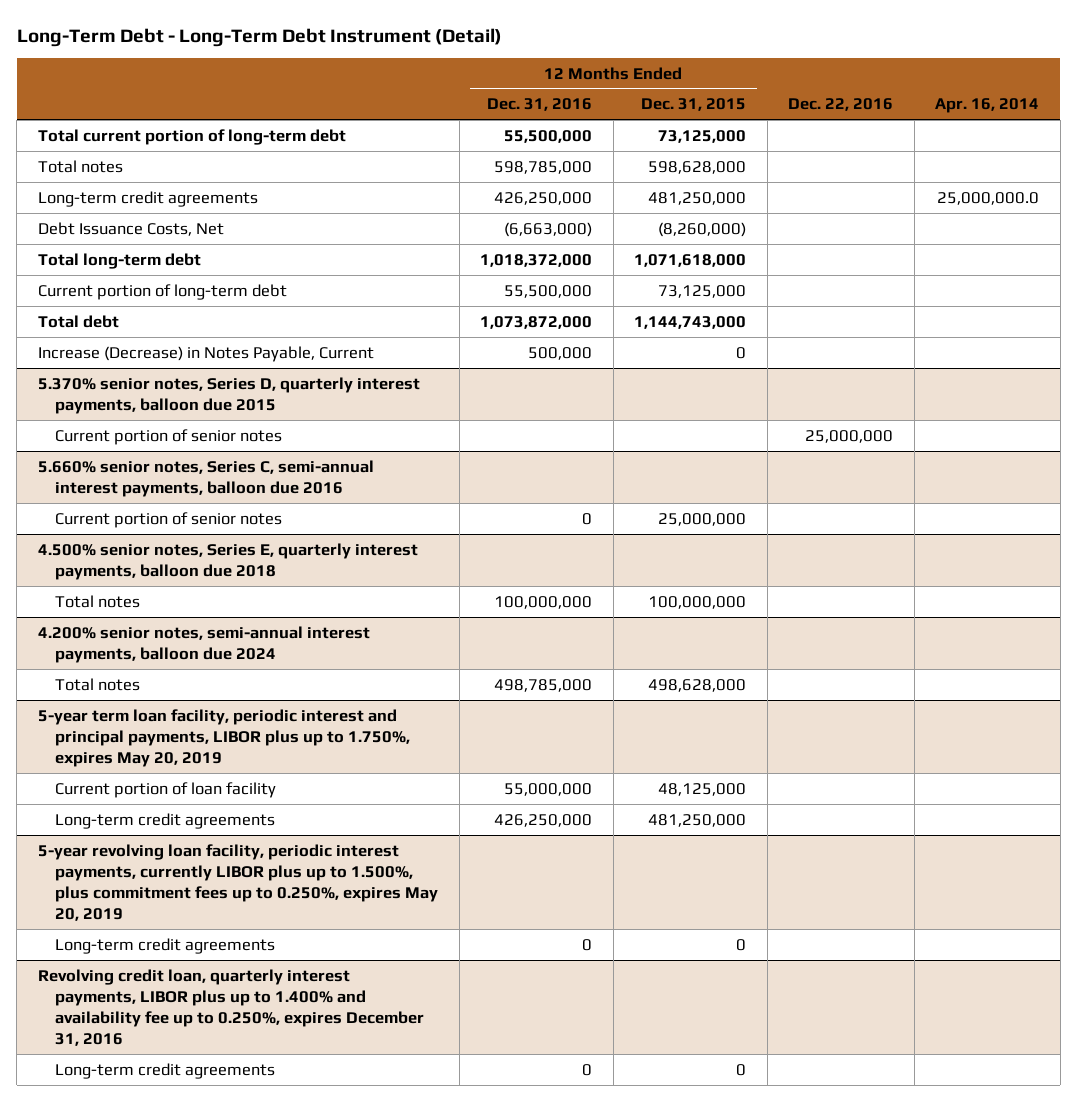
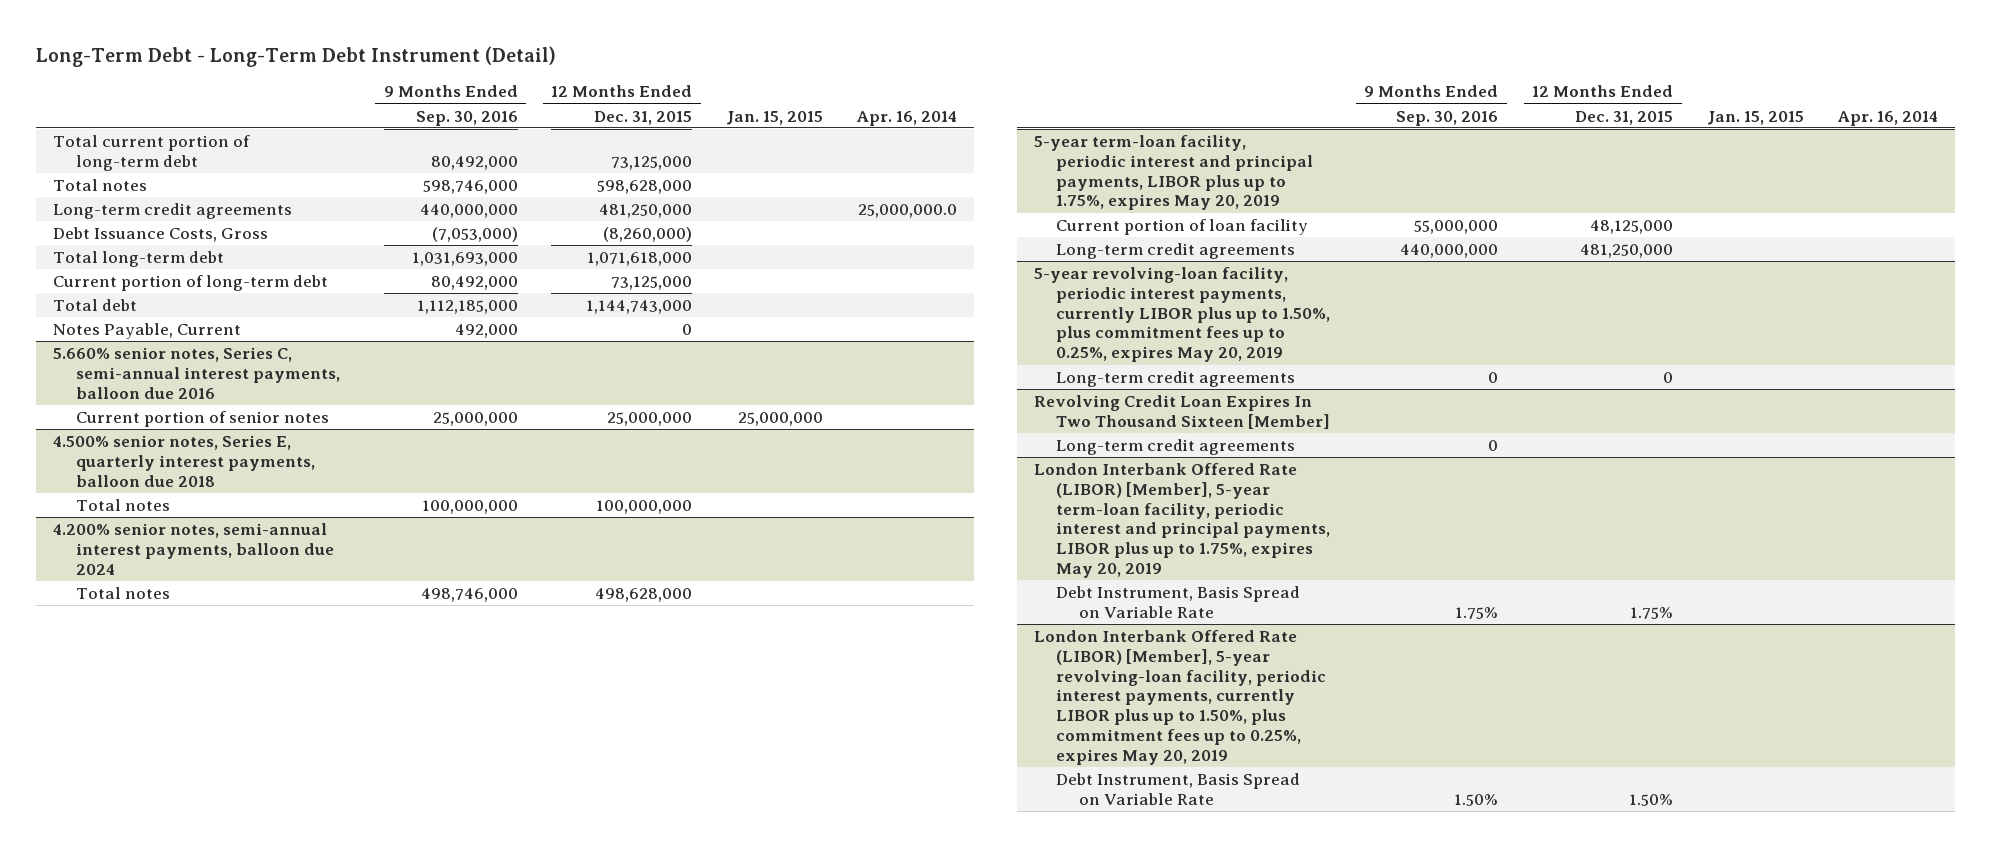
- | 12 Months Ended Dec. 31, 2016 | 12 Months Ended Dec. 31, 2015 | Dec. 22, 2016 | Apr. 16, 2014
+ | 9 Months Ended Sep. 30, 2016 | 12 Months Ended Dec. 31, 2015 | Jan. 15, 2015 | Apr. 16, 2014
- Debt Issuance Costs, Net | (6,663,000) | (8,260,000) | |
+ Debt Issuance Costs, Gross | (7,053,000) | (8,260,000) | |
- Increase (Decrease) in Notes Payable, Current | 500,000 | 0 | |
- 5.370% senior notes, Series D, quarterly interest payments, balloon due 2015
- Current portion of senior notes | | | 25,000,000 |
+ Notes Payable, Current | 492,000 | 0 | |
- 5-year term loan facility, periodic interest and principal payments, LIBOR plus up to 1.750%, expires May 20, 2019
+ 5-year term-loan facility, periodic interest and principal payments, LIBOR plus up to 1.75%, expires May 20, 2019
- 5-year revolving loan facility, periodic interest payments, currently LIBOR plus up to 1.500%, plus commitment fees up to 0.250%, expires May 20, 2019
- Long-term credit agreements | 0 | 0 | |
- Revolving credit loan, quarterly interest payments, LIBOR plus up to 1.400% and availability fee up to 0.250%, expires December 31, 2016
+ 5-year revolving-loan facility, periodic interest payments, currently LIBOR plus up to 1.50%, plus commitment fees up to 0.25%, expires May 20, 2019
+ Revolving Credit Loan Expires In Two Thousand Sixteen [Member]
+ Long-term credit agreements | 0 | | |
+ London Interbank Offered Rate (LIBOR) [Member], 5-year term-loan facility, periodic interest and principal payments, LIBOR plus up to 1.75%, expires May 20, 2019
+ Debt Instrument, Basis Spread on Variable Rate | 1.75% | 1.75% | |
+ London Interbank Offered Rate (LIBOR) [Member], 5-year revolving-loan facility, periodic interest payments, currently LIBOR plus up to 1.50%, plus commitment fees up to 0.25%, expires May 20, 2019
+ Debt Instrument, Basis Spread on Variable Rate | 1.50% | 1.50% | |

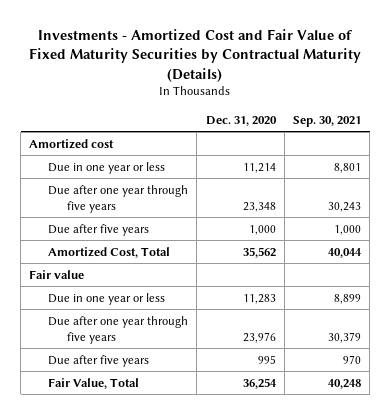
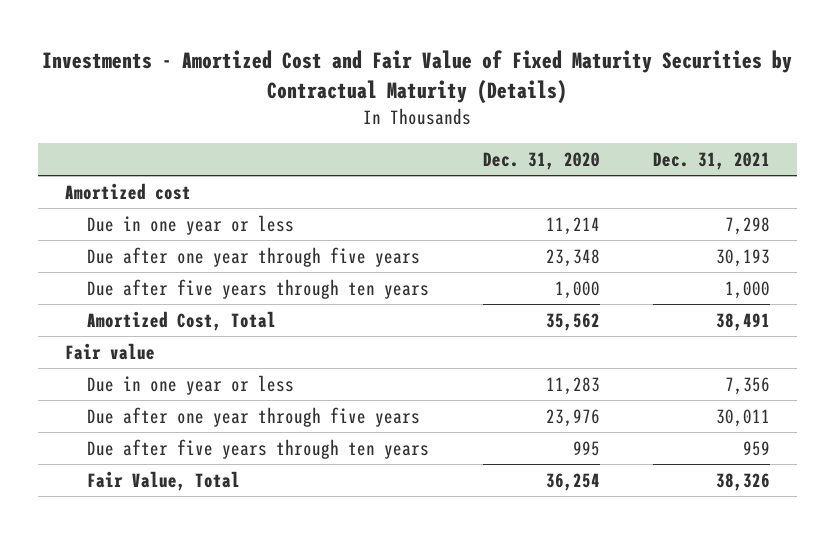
- | Dec. 31, 2020 | Sep. 30, 2021
+ | Dec. 31, 2020 | Dec. 31, 2021
- Due after five years | 1,000 | 1,000
+ Due after five years through ten years | 1,000 | 1,000
- Due after five years | 995 | 970
+ Due after five years through ten years | 995 | 959

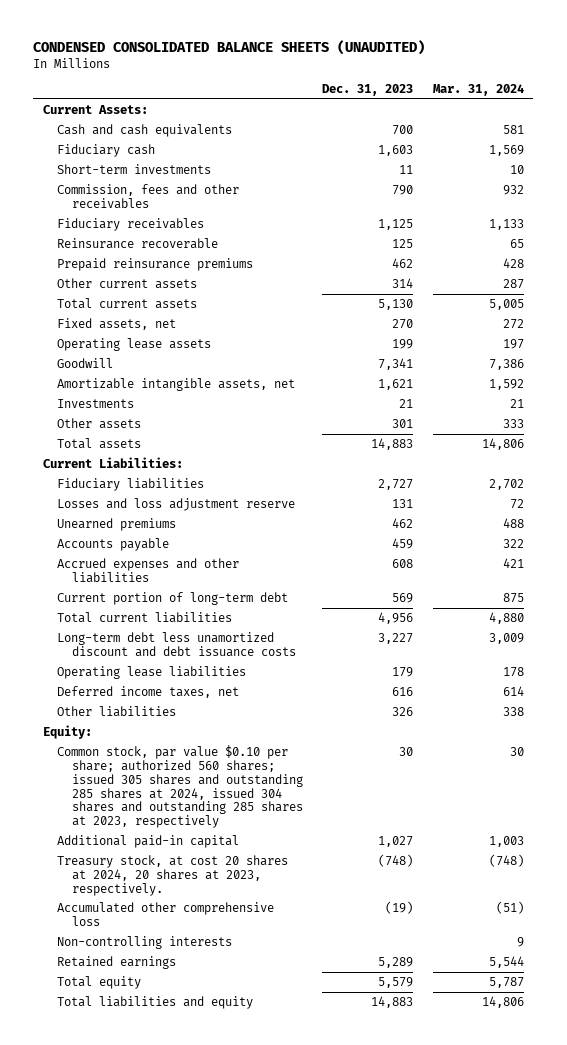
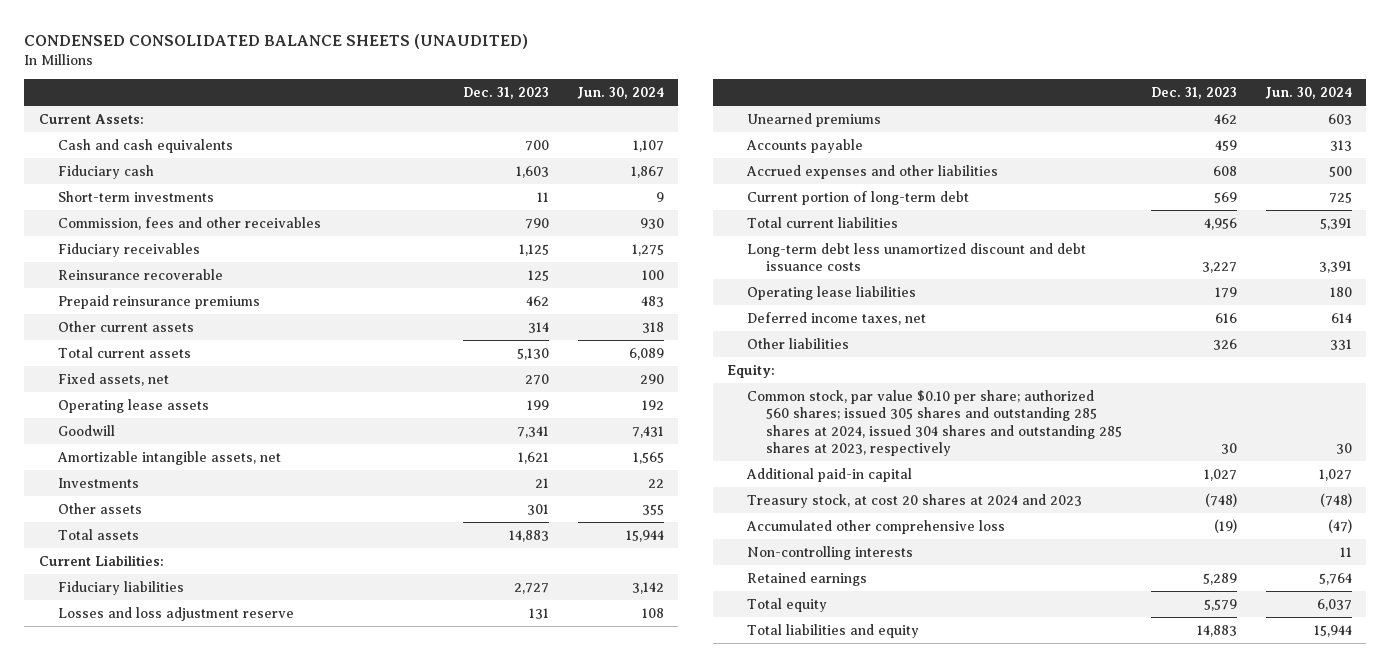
- | Dec. 31, 2023 | Mar. 31, 2024
+ | Dec. 31, 2023 | Jun. 30, 2024
- Treasury stock, at cost 20 shares at 2024, 20 shares at 2023, respectively. | (748) | (748)
+ Treasury stock, at cost 20 shares at 2024 and 2023 | (748) | (748)

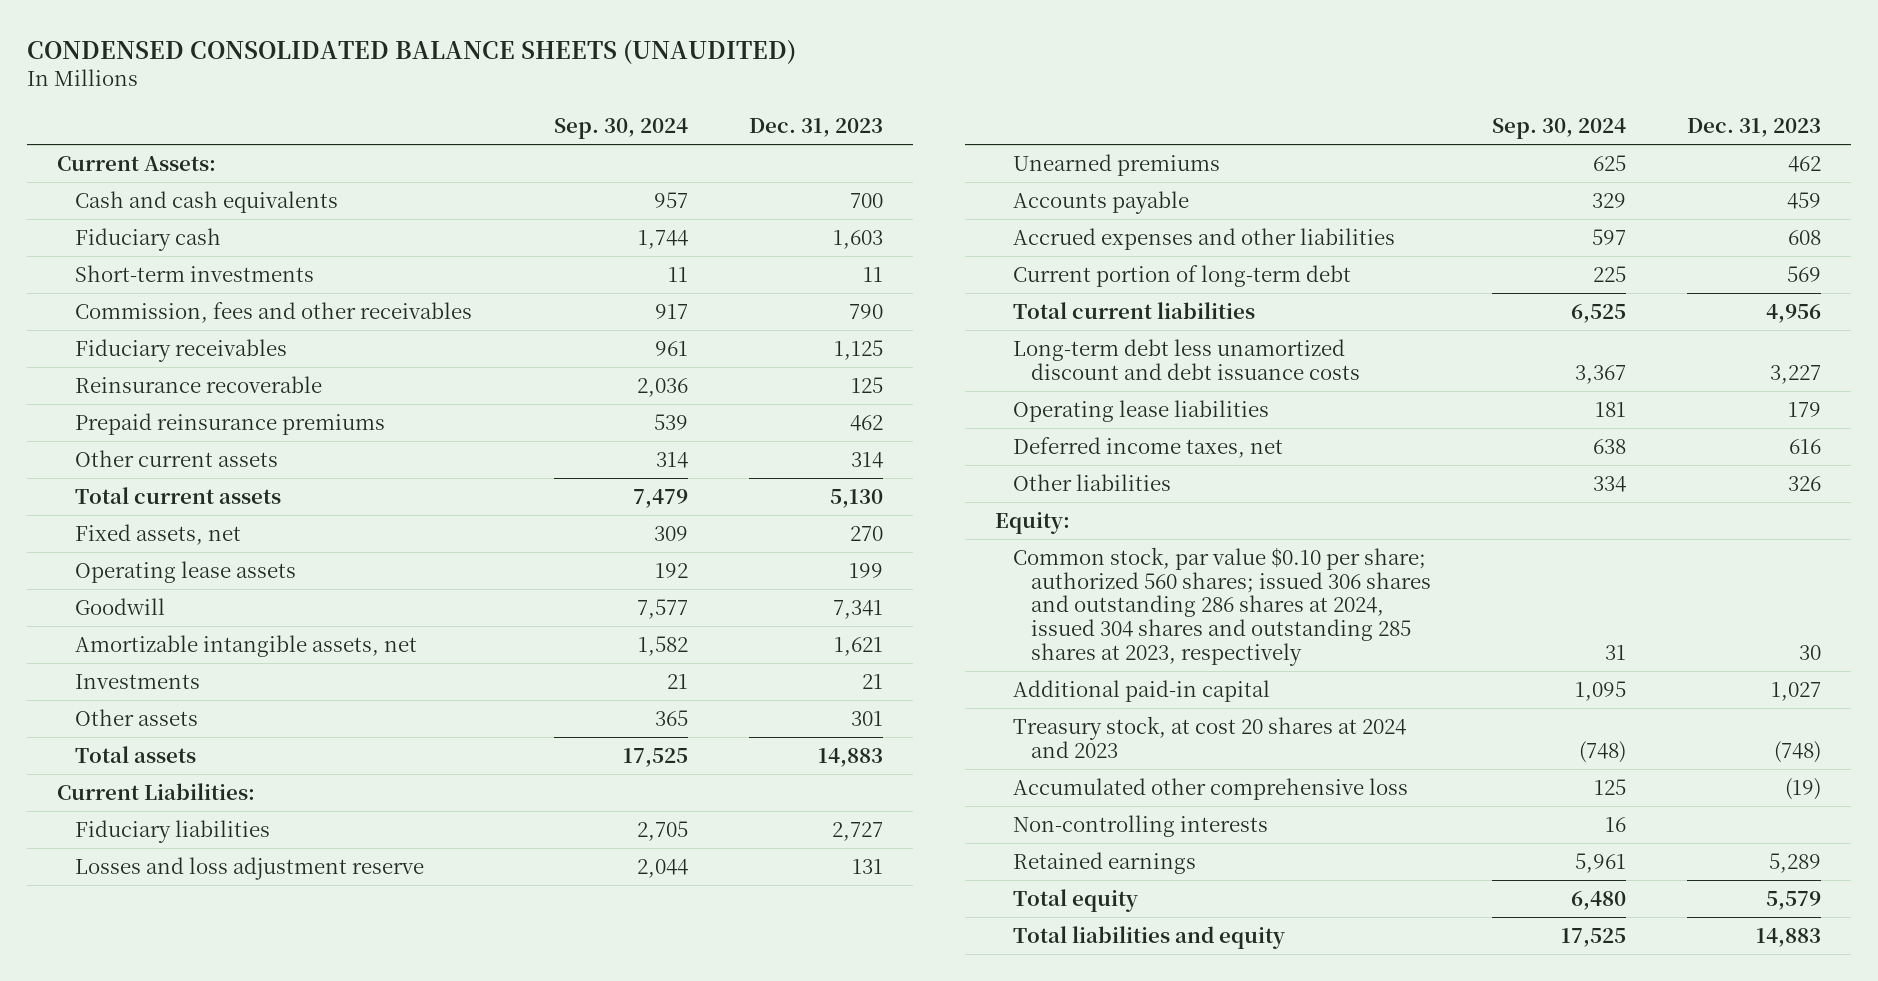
- | Dec. 31, 2023 | Jun. 30, 2024
+ | Sep. 30, 2024 | Dec. 31, 2023
- Common stock, par value $0.10 per share; authorized 560 shares; issued 305 shares and outstanding 285 shares at 2024, issued 304 shares and outstanding 285 shares at 2023, respectively | 30 | 30
+ Common stock, par value $0.10 per share; authorized 560 shares; issued 306 shares and outstanding 286 shares at 2024, issued 304 shares and outstanding 285 shares at 2023, respectively | 31 | 30

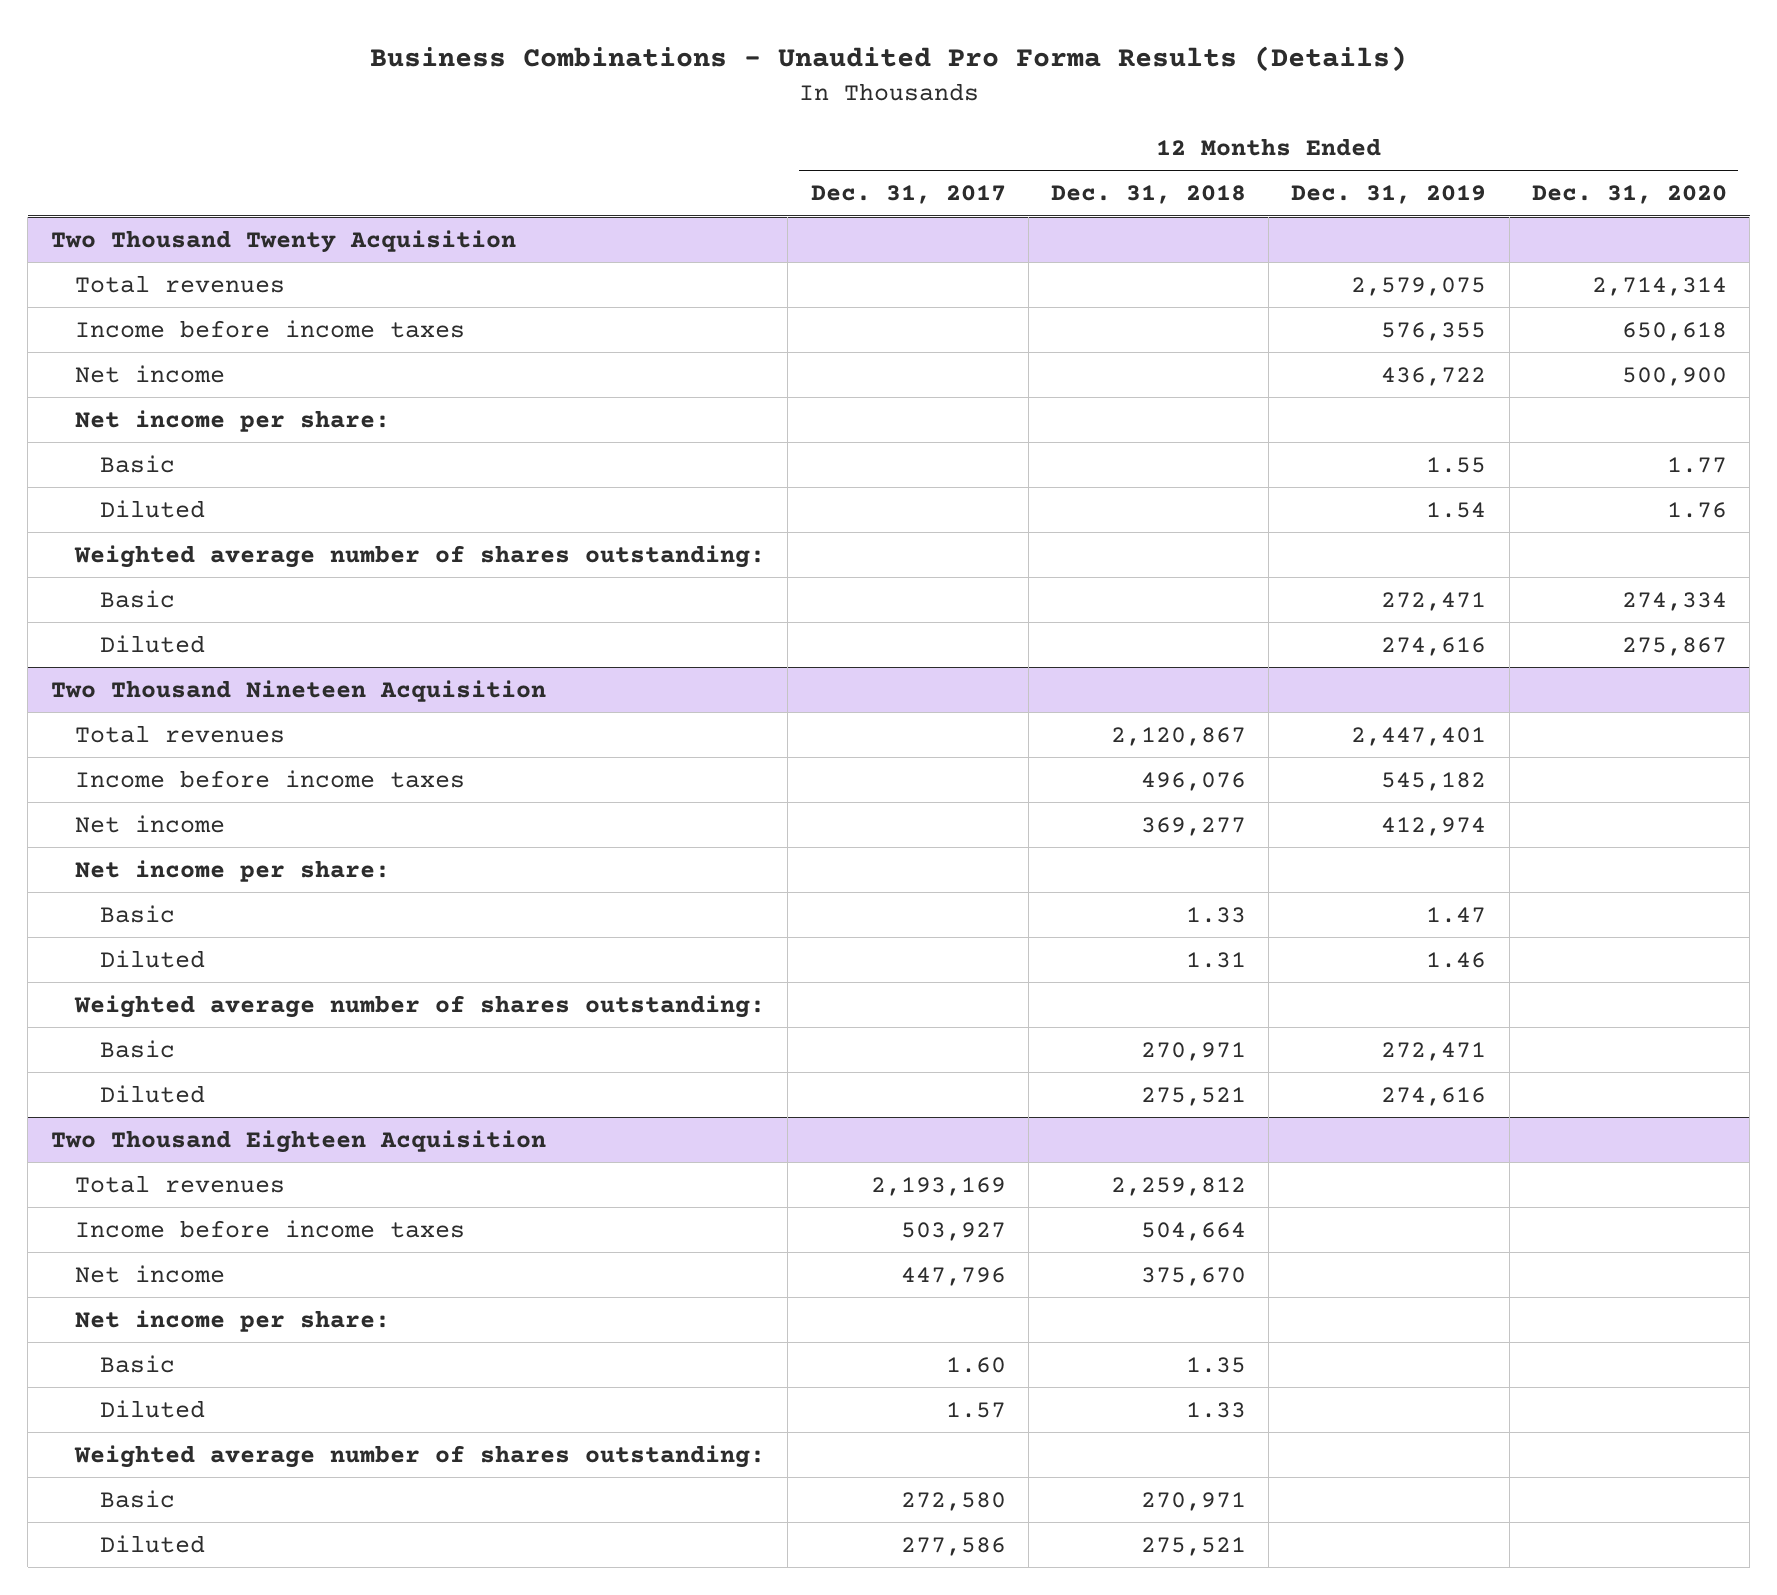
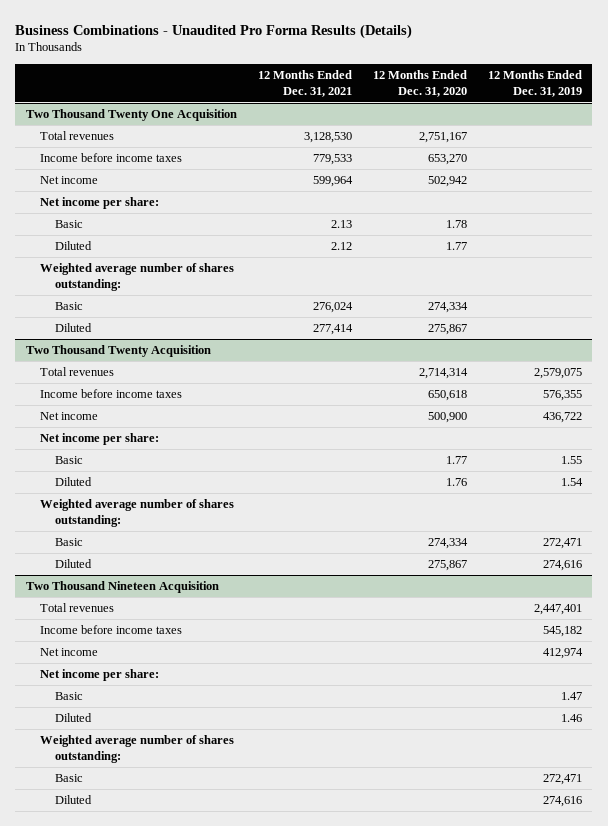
- | 12 Months Ended Dec. 31, 2017 | 12 Months Ended Dec. 31, 2018 | 12 Months Ended Dec. 31, 2019 | 12 Months Ended Dec. 31, 2020
+ | 12 Months Ended Dec. 31, 2021 | 12 Months Ended Dec. 31, 2020 | 12 Months Ended Dec. 31, 2019
+ Two Thousand Twenty One Acquisition
+ Total revenues | 3,128,530 | 2,751,167 |
+ Income before income taxes | 779,533 | 653,270 |
+ Net income | 599,964 | 502,942 |
+ Net income per share:
+ Basic | 2.13 | 1.78 |
+ Diluted | 2.12 | 1.77 |
+ Weighted average number of shares outstanding:
+ Basic | 276,024 | 274,334 |
+ Diluted | 277,414 | 275,867 |
- Two Thousand Eighteen Acquisition
- Total revenues | 2,193,169 | 2,259,812 | |
- Income before income taxes | 503,927 | 504,664 | |
- Net income | 447,796 | 375,670 | |
- Net income per share:
- Basic | 1.60 | 1.35 | |
- Diluted | 1.57 | 1.33 | |
- Weighted average number of shares outstanding:
- Basic | 272,580 | 270,971 | |
- Diluted | 277,586 | 275,521 | |

